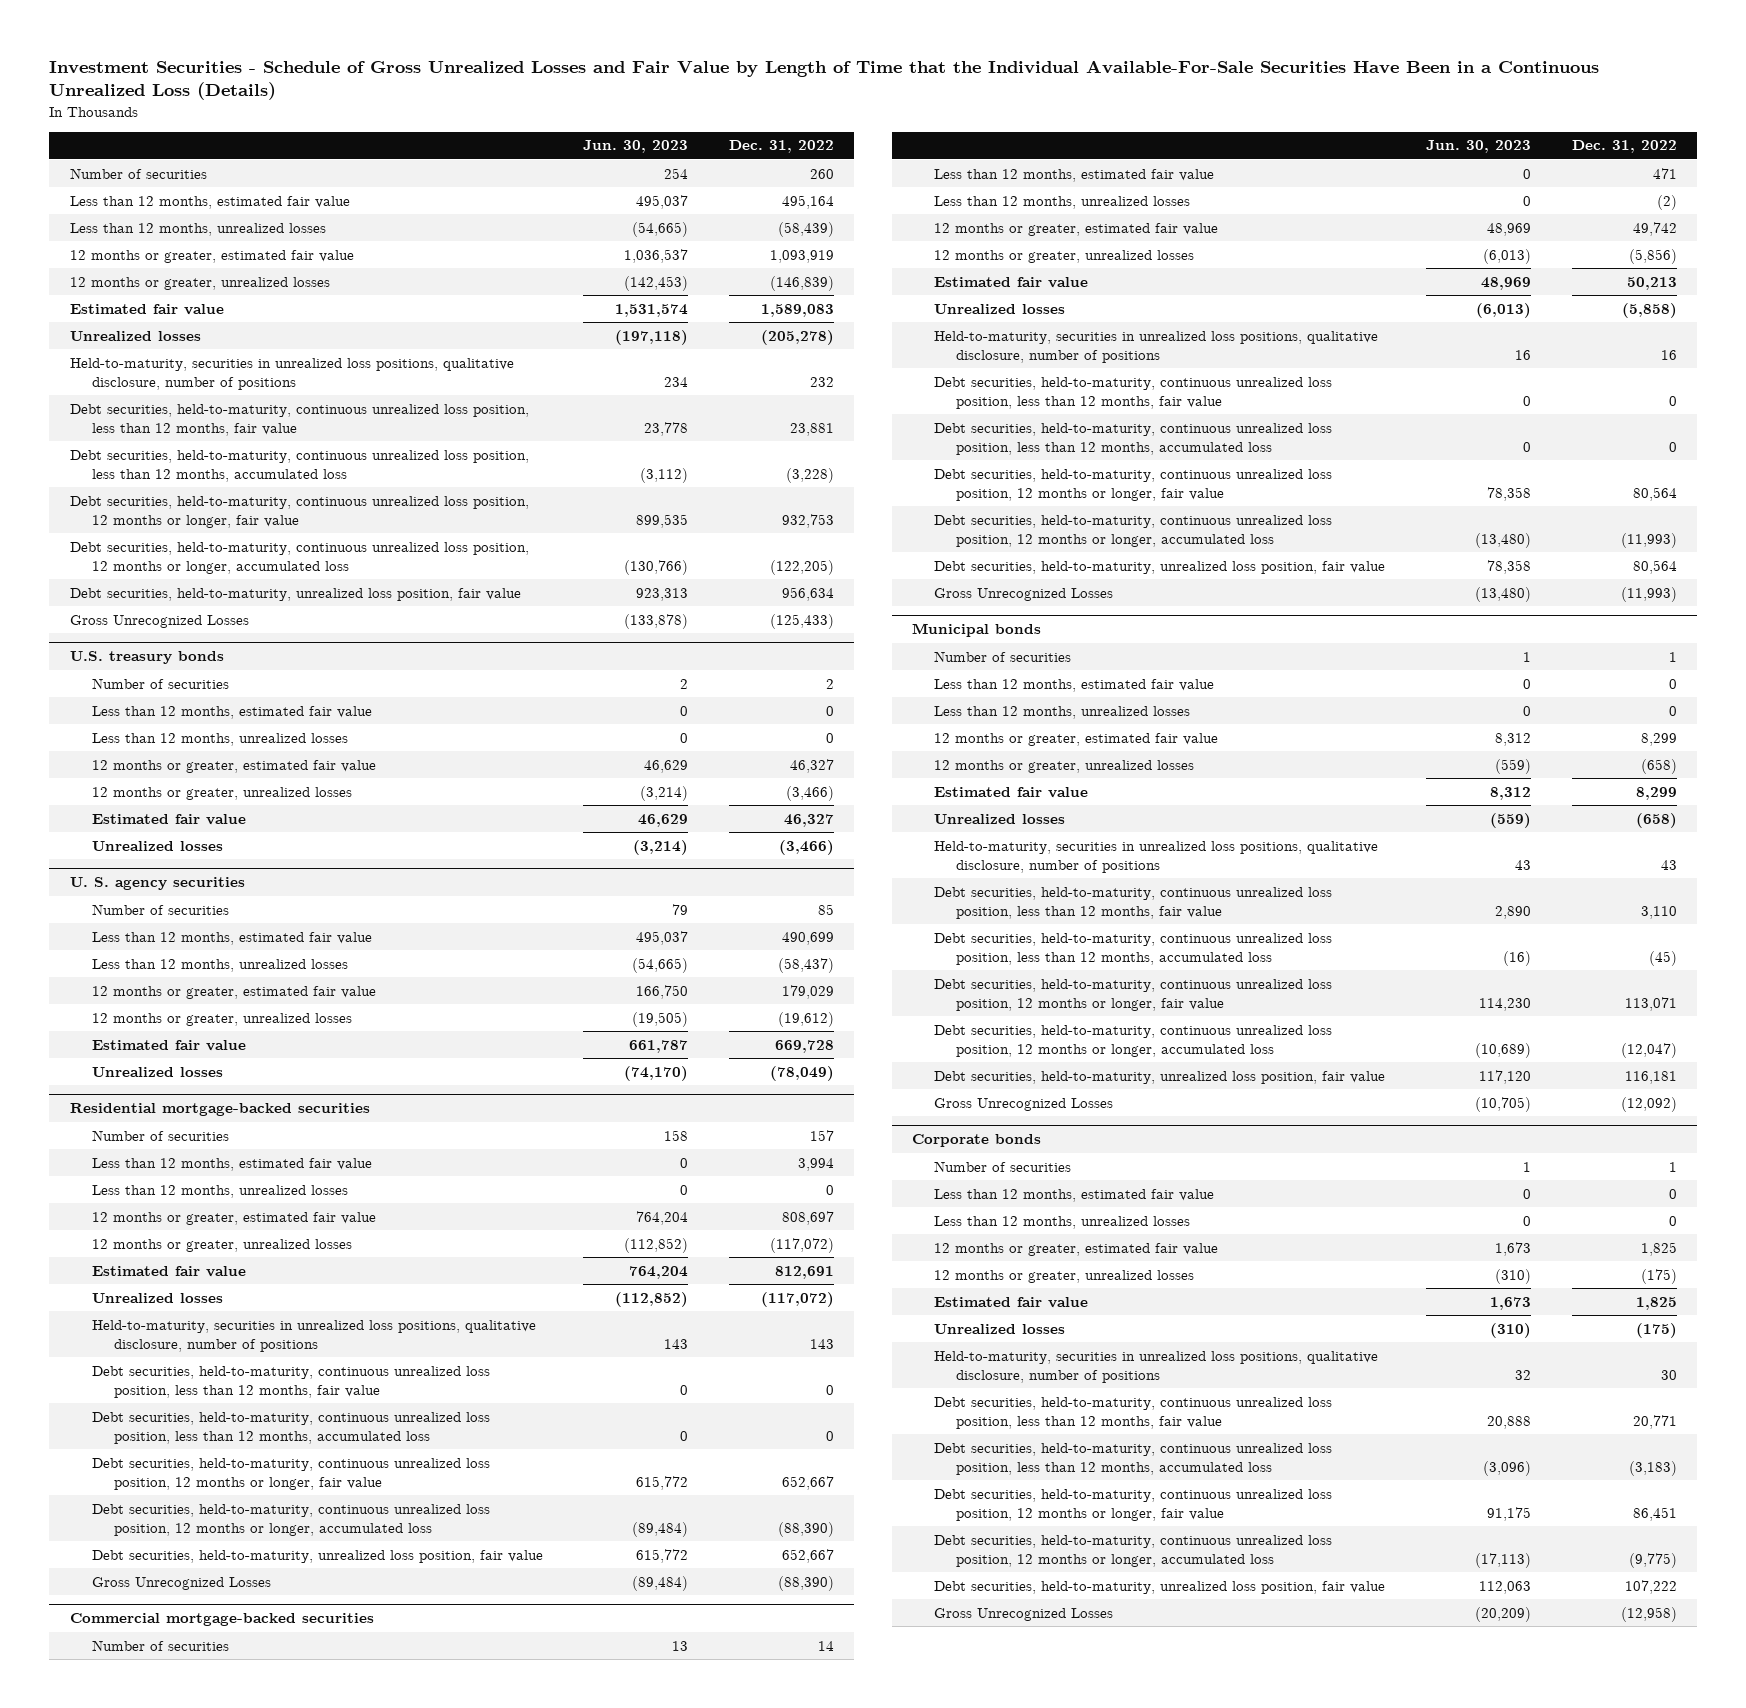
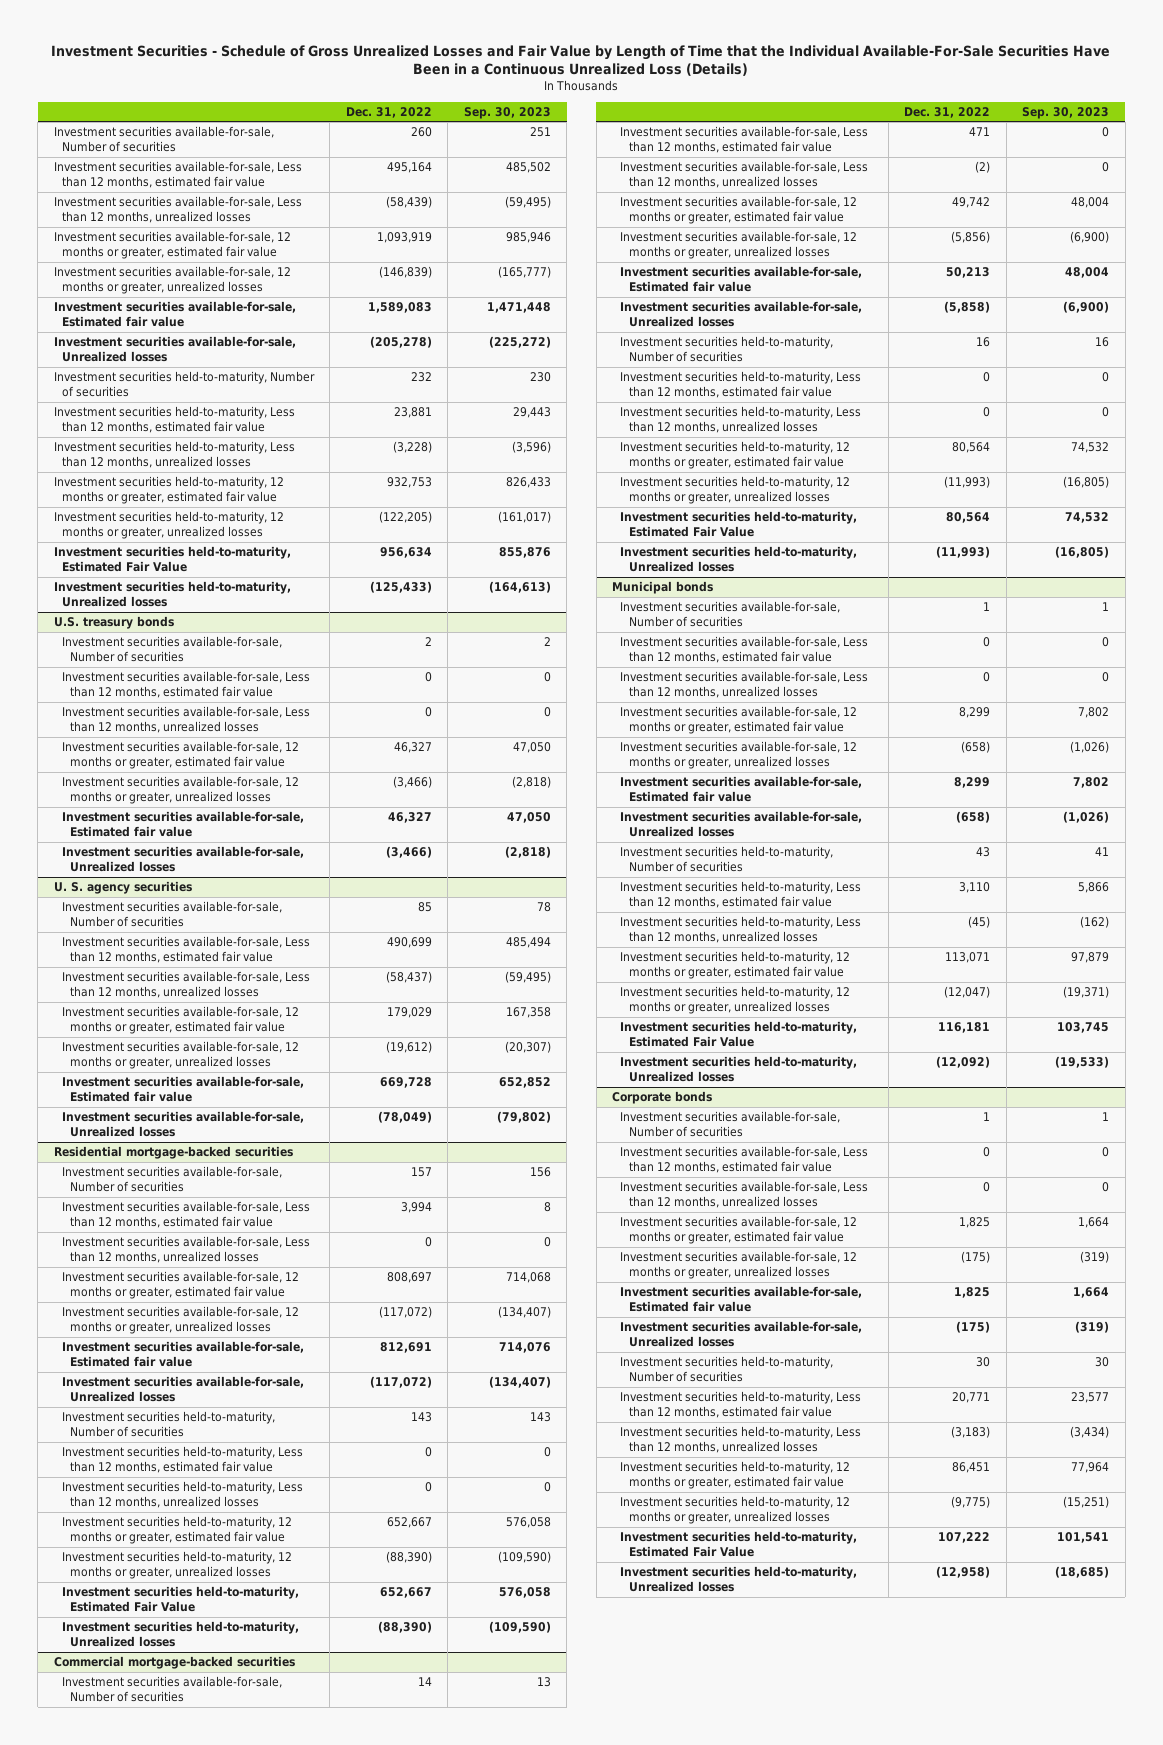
- | Jun. 30, 2023 | Dec. 31, 2022
+ | Dec. 31, 2022 | Sep. 30, 2023
- Number of securities | 254 | 260
- Less than 12 months, estimated fair value | 495,037 | 495,164
- Less than 12 months, unrealized losses | (54,665) | (58,439)
- 12 months or greater, estimated fair value | 1,036,537 | 1,093,919
- 12 months or greater, unrealized losses | (142,453) | (146,839)
- Estimated fair value | 1,531,574 | 1,589,083
- Unrealized losses | (197,118) | (205,278)
- Held-to-maturity, securities in unrealized loss positions, qualitative disclosure, number of positions | 234 | 232
- Debt securities, held-to-maturity, continuous unrealized loss position, less than 12 months, fair value | 23,778 | 23,881
- Debt securities, held-to-maturity, continuous unrealized loss position, less than 12 months, accumulated loss | (3,112) | (3,228)
- Debt securities, held-to-maturity, continuous unrealized loss position, 12 months or longer, fair value | 899,535 | 932,753
- Debt securities, held-to-maturity, continuous unrealized loss position, 12 months or longer, accumulated loss | (130,766) | (122,205)
- Debt securities, held-to-maturity, unrealized loss position, fair value | 923,313 | 956,634
- Gross Unrecognized Losses | (133,878) | (125,433)
+ Investment securities available-for-sale, Number of securities | 260 | 251
+ Investment securities available-for-sale, Less than 12 months, estimated fair value | 495,164 | 485,502
+ Investment securities available-for-sale, Less than 12 months, unrealized losses | (58,439) | (59,495)
+ Investment securities available-for-sale, 12 months or greater, estimated fair value | 1,093,919 | 985,946
+ Investment securities available-for-sale, 12 months or greater, unrealized losses | (146,839) | (165,777)
+ Investment securities available-for-sale, Estimated fair value | 1,589,083 | 1,471,448
+ Investment securities available-for-sale, Unrealized losses | (205,278) | (225,272)
+ Investment securities held-to-maturity, Number of securities | 232 | 230
+ Investment securities held-to-maturity, Less than 12 months, estimated fair value | 23,881 | 29,443
+ Investment securities held-to-maturity, Less than 12 months, unrealized losses | (3,228) | (3,596)
+ Investment securities held-to-maturity, 12 months or greater, estimated fair value | 932,753 | 826,433
+ Investment securities held-to-maturity, 12 months or greater, unrealized losses | (122,205) | (161,017)
+ Investment securities held-to-maturity, Estimated Fair Value | 956,634 | 855,876
+ Investment securities held-to-maturity, Unrealized losses | (125,433) | (164,613)
@ U.S. treasury bonds
- Number of securities | 2 | 2
- Less than 12 months, estimated fair value | 0 | 0
- Less than 12 months, unrealized losses | 0 | 0
- 12 months or greater, estimated fair value | 46,629 | 46,327
- 12 months or greater, unrealized losses | (3,214) | (3,466)
- Estimated fair value | 46,629 | 46,327
- Unrealized losses | (3,214) | (3,466)
+ Investment securities available-for-sale, Number of securities | 2 | 2
+ Investment securities available-for-sale, Less than 12 months, estimated fair value | 0 | 0
+ Investment securities available-for-sale, Less than 12 months, unrealized losses | 0 | 0
+ Investment securities available-for-sale, 12 months or greater, estimated fair value | 46,327 | 47,050
+ Investment securities available-for-sale, 12 months or greater, unrealized losses | (3,466) | (2,818)
+ Investment securities available-for-sale, Estimated fair value | 46,327 | 47,050
+ Investment securities available-for-sale, Unrealized losses | (3,466) | (2,818)
@ U. S. agency securities
- Number of securities | 79 | 85
- Less than 12 months, estimated fair value | 495,037 | 490,699
- Less than 12 months, unrealized losses | (54,665) | (58,437)
- 12 months or greater, estimated fair value | 166,750 | 179,029
- 12 months or greater, unrealized losses | (19,505) | (19,612)
- Estimated fair value | 661,787 | 669,728
- Unrealized losses | (74,170) | (78,049)
+ Investment securities available-for-sale, Number of securities | 85 | 78
+ Investment securities available-for-sale, Less than 12 months, estimated fair value | 490,699 | 485,494
+ Investment securities available-for-sale, Less than 12 months, unrealized losses | (58,437) | (59,495)
+ Investment securities available-for-sale, 12 months or greater, estimated fair value | 179,029 | 167,358
+ Investment securities available-for-sale, 12 months or greater, unrealized losses | (19,612) | (20,307)
+ Investment securities available-for-sale, Estimated fair value | 669,728 | 652,852
+ Investment securities available-for-sale, Unrealized losses | (78,049) | (79,802)
@ Residential mortgage-backed securities
- Number of securities | 158 | 157
- Less than 12 months, estimated fair value | 0 | 3,994
- Less than 12 months, unrealized losses | 0 | 0
- 12 months or greater, estimated fair value | 764,204 | 808,697
- 12 months or greater, unrealized losses | (112,852) | (117,072)
- Estimated fair value | 764,204 | 812,691
- Unrealized losses | (112,852) | (117,072)
- Held-to-maturity, securities in unrealized loss positions, qualitative disclosure, number of positions | 143 | 143
- Debt securities, held-to-maturity, continuous unrealized loss position, less than 12 months, fair value | 0 | 0
- Debt securities, held-to-maturity, continuous unrealized loss position, less than 12 months, accumulated loss | 0 | 0
- Debt securities, held-to-maturity, continuous unrealized loss position, 12 months or longer, fair value | 615,772 | 652,667
- Debt securities, held-to-maturity, continuous unrealized loss position, 12 months or longer, accumulated loss | (89,484) | (88,390)
- Debt securities, held-to-maturity, unrealized loss position, fair value | 615,772 | 652,667
- Gross Unrecognized Losses | (89,484) | (88,390)
+ Investment securities available-for-sale, Number of securities | 157 | 156
+ Investment securities available-for-sale, Less than 12 months, estimated fair value | 3,994 | 8
+ Investment securities available-for-sale, Less than 12 months, unrealized losses | 0 | 0
+ Investment securities available-for-sale, 12 months or greater, estimated fair value | 808,697 | 714,068
+ Investment securities available-for-sale, 12 months or greater, unrealized losses | (117,072) | (134,407)
+ Investment securities available-for-sale, Estimated fair value | 812,691 | 714,076
+ Investment securities available-for-sale, Unrealized losses | (117,072) | (134,407)
+ Investment securities held-to-maturity, Number of securities | 143 | 143
+ Investment securities held-to-maturity, Less than 12 months, estimated fair value | 0 | 0
+ Investment securities held-to-maturity, Less than 12 months, unrealized losses | 0 | 0
+ Investment securities held-to-maturity, 12 months or greater, estimated fair value | 652,667 | 576,058
+ Investment securities held-to-maturity, 12 months or greater, unrealized losses | (88,390) | (109,590)
+ Investment securities held-to-maturity, Estimated Fair Value | 652,667 | 576,058
+ Investment securities held-to-maturity, Unrealized losses | (88,390) | (109,590)
@ Commercial mortgage-backed securities
- Number of securities | 13 | 14
- Less than 12 months, estimated fair value | 0 | 471
- Less than 12 months, unrealized losses | 0 | (2)
- 12 months or greater, estimated fair value | 48,969 | 49,742
- 12 months or greater, unrealized losses | (6,013) | (5,856)
- Estimated fair value | 48,969 | 50,213
- Unrealized losses | (6,013) | (5,858)
- Held-to-maturity, securities in unrealized loss positions, qualitative disclosure, number of positions | 16 | 16
- Debt securities, held-to-maturity, continuous unrealized loss position, less than 12 months, fair value | 0 | 0
- Debt securities, held-to-maturity, continuous unrealized loss position, less than 12 months, accumulated loss | 0 | 0
- Debt securities, held-to-maturity, continuous unrealized loss position, 12 months or longer, fair value | 78,358 | 80,564
- Debt securities, held-to-maturity, continuous unrealized loss position, 12 months or longer, accumulated loss | (13,480) | (11,993)
- Debt securities, held-to-maturity, unrealized loss position, fair value | 78,358 | 80,564
- Gross Unrecognized Losses | (13,480) | (11,993)
+ Investment securities available-for-sale, Number of securities | 14 | 13
+ Investment securities available-for-sale, Less than 12 months, estimated fair value | 471 | 0
+ Investment securities available-for-sale, Less than 12 months, unrealized losses | (2) | 0
+ Investment securities available-for-sale, 12 months or greater, estimated fair value | 49,742 | 48,004
+ Investment securities available-for-sale, 12 months or greater, unrealized losses | (5,856) | (6,900)
+ Investment securities available-for-sale, Estimated fair value | 50,213 | 48,004
+ Investment securities available-for-sale, Unrealized losses | (5,858) | (6,900)
+ Investment securities held-to-maturity, Number of securities | 16 | 16
+ Investment securities held-to-maturity, Less than 12 months, estimated fair value | 0 | 0
+ Investment securities held-to-maturity, Less than 12 months, unrealized losses | 0 | 0
+ Investment securities held-to-maturity, 12 months or greater, estimated fair value | 80,564 | 74,532
+ Investment securities held-to-maturity, 12 months or greater, unrealized losses | (11,993) | (16,805)
+ Investment securities held-to-maturity, Estimated Fair Value | 80,564 | 74,532
+ Investment securities held-to-maturity, Unrealized losses | (11,993) | (16,805)
@ Municipal bonds
- Number of securities | 1 | 1
- Less than 12 months, estimated fair value | 0 | 0
- Less than 12 months, unrealized losses | 0 | 0
- 12 months or greater, estimated fair value | 8,312 | 8,299
- 12 months or greater, unrealized losses | (559) | (658)
- Estimated fair value | 8,312 | 8,299
- Unrealized losses | (559) | (658)
- Held-to-maturity, securities in unrealized loss positions, qualitative disclosure, number of positions | 43 | 43
- Debt securities, held-to-maturity, continuous unrealized loss position, less than 12 months, fair value | 2,890 | 3,110
- Debt securities, held-to-maturity, continuous unrealized loss position, less than 12 months, accumulated loss | (16) | (45)
- Debt securities, held-to-maturity, continuous unrealized loss position, 12 months or longer, fair value | 114,230 | 113,071
- Debt securities, held-to-maturity, continuous unrealized loss position, 12 months or longer, accumulated loss | (10,689) | (12,047)
- Debt securities, held-to-maturity, unrealized loss position, fair value | 117,120 | 116,181
- Gross Unrecognized Losses | (10,705) | (12,092)
+ Investment securities available-for-sale, Number of securities | 1 | 1
+ Investment securities available-for-sale, Less than 12 months, estimated fair value | 0 | 0
+ Investment securities available-for-sale, Less than 12 months, unrealized losses | 0 | 0
+ Investment securities available-for-sale, 12 months or greater, estimated fair value | 8,299 | 7,802
+ Investment securities available-for-sale, 12 months or greater, unrealized losses | (658) | (1,026)
+ Investment securities available-for-sale, Estimated fair value | 8,299 | 7,802
+ Investment securities available-for-sale, Unrealized losses | (658) | (1,026)
+ Investment securities held-to-maturity, Number of securities | 43 | 41
+ Investment securities held-to-maturity, Less than 12 months, estimated fair value | 3,110 | 5,866
+ Investment securities held-to-maturity, Less than 12 months, unrealized losses | (45) | (162)
+ Investment securities held-to-maturity, 12 months or greater, estimated fair value | 113,071 | 97,879
+ Investment securities held-to-maturity, 12 months or greater, unrealized losses | (12,047) | (19,371)
+ Investment securities held-to-maturity, Estimated Fair Value | 116,181 | 103,745
+ Investment securities held-to-maturity, Unrealized losses | (12,092) | (19,533)
@ Corporate bonds
- Number of securities | 1 | 1
- Less than 12 months, estimated fair value | 0 | 0
- Less than 12 months, unrealized losses | 0 | 0
- 12 months or greater, estimated fair value | 1,673 | 1,825
- 12 months or greater, unrealized losses | (310) | (175)
- Estimated fair value | 1,673 | 1,825
- Unrealized losses | (310) | (175)
- Held-to-maturity, securities in unrealized loss positions, qualitative disclosure, number of positions | 32 | 30
- Debt securities, held-to-maturity, continuous unrealized loss position, less than 12 months, fair value | 20,888 | 20,771
- Debt securities, held-to-maturity, continuous unrealized loss position, less than 12 months, accumulated loss | (3,096) | (3,183)
- Debt securities, held-to-maturity, continuous unrealized loss position, 12 months or longer, fair value | 91,175 | 86,451
- Debt securities, held-to-maturity, continuous unrealized loss position, 12 months or longer, accumulated loss | (17,113) | (9,775)
- Debt securities, held-to-maturity, unrealized loss position, fair value | 112,063 | 107,222
- Gross Unrecognized Losses | (20,209) | (12,958)
+ Investment securities available-for-sale, Number of securities | 1 | 1
+ Investment securities available-for-sale, Less than 12 months, estimated fair value | 0 | 0
+ Investment securities available-for-sale, Less than 12 months, unrealized losses | 0 | 0
+ Investment securities available-for-sale, 12 months or greater, estimated fair value | 1,825 | 1,664
+ Investment securities available-for-sale, 12 months or greater, unrealized losses | (175) | (319)
+ Investment securities available-for-sale, Estimated fair value | 1,825 | 1,664
+ Investment securities available-for-sale, Unrealized losses | (175) | (319)
+ Investment securities held-to-maturity, Number of securities | 30 | 30
+ Investment securities held-to-maturity, Less than 12 months, estimated fair value | 20,771 | 23,577
+ Investment securities held-to-maturity, Less than 12 months, unrealized losses | (3,183) | (3,434)
+ Investment securities held-to-maturity, 12 months or greater, estimated fair value | 86,451 | 77,964
+ Investment securities held-to-maturity, 12 months or greater, unrealized losses | (9,775) | (15,251)
+ Investment securities held-to-maturity, Estimated Fair Value | 107,222 | 101,541
+ Investment securities held-to-maturity, Unrealized losses | (12,958) | (18,685)

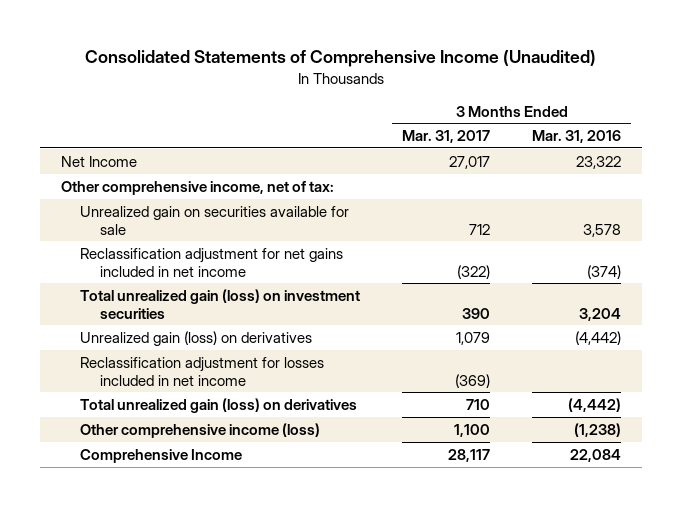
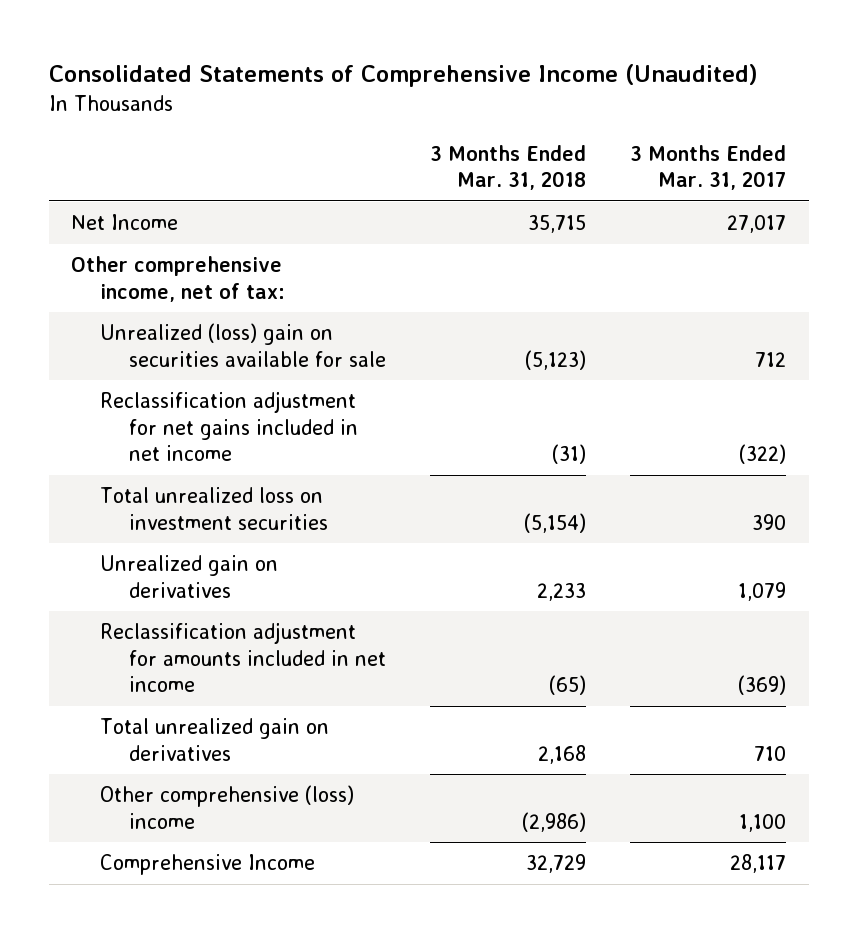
- | 3 Months Ended Mar. 31, 2017 | 3 Months Ended Mar. 31, 2016
+ | 3 Months Ended Mar. 31, 2018 | 3 Months Ended Mar. 31, 2017
- Unrealized gain on securities available for sale | 712 | 3,578
+ Unrealized (loss) gain on securities available for sale | (5,123) | 712
- Total unrealized gain (loss) on investment securities | 390 | 3,204
- Unrealized gain (loss) on derivatives | 1,079 | (4,442)
- Reclassification adjustment for losses included in net income | (369) |
- Total unrealized gain (loss) on derivatives | 710 | (4,442)
- Other comprehensive income (loss) | 1,100 | (1,238)
+ Total unrealized loss on investment securities | (5,154) | 390
+ Unrealized gain on derivatives | 2,233 | 1,079
+ Reclassification adjustment for amounts included in net income | (65) | (369)
+ Total unrealized gain on derivatives | 2,168 | 710
+ Other comprehensive (loss) income | (2,986) | 1,100

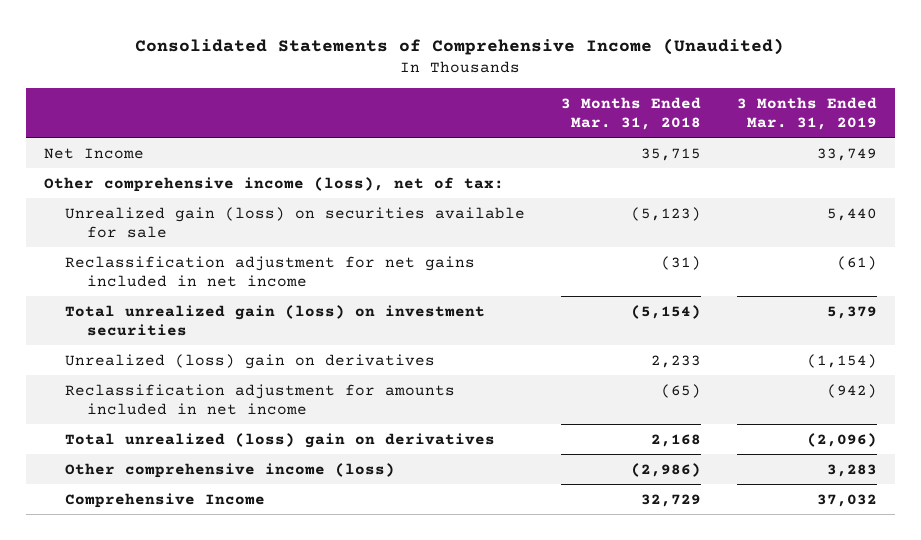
- | 3 Months Ended Mar. 31, 2018 | 3 Months Ended Mar. 31, 2017
+ | 3 Months Ended Mar. 31, 2018 | 3 Months Ended Mar. 31, 2019
- Other comprehensive income, net of tax:
- Unrealized (loss) gain on securities available for sale | (5,123) | 712
+ Other comprehensive income (loss), net of tax:
+ Unrealized gain (loss) on securities available for sale | (5,123) | 5,440
- Total unrealized loss on investment securities | (5,154) | 390
- Unrealized gain on derivatives | 2,233 | 1,079
+ Total unrealized gain (loss) on investment securities | (5,154) | 5,379
+ Unrealized (loss) gain on derivatives | 2,233 | (1,154)
- Total unrealized gain on derivatives | 2,168 | 710
- Other comprehensive (loss) income | (2,986) | 1,100
+ Total unrealized (loss) gain on derivatives | 2,168 | (2,096)
+ Other comprehensive income (loss) | (2,986) | 3,283

